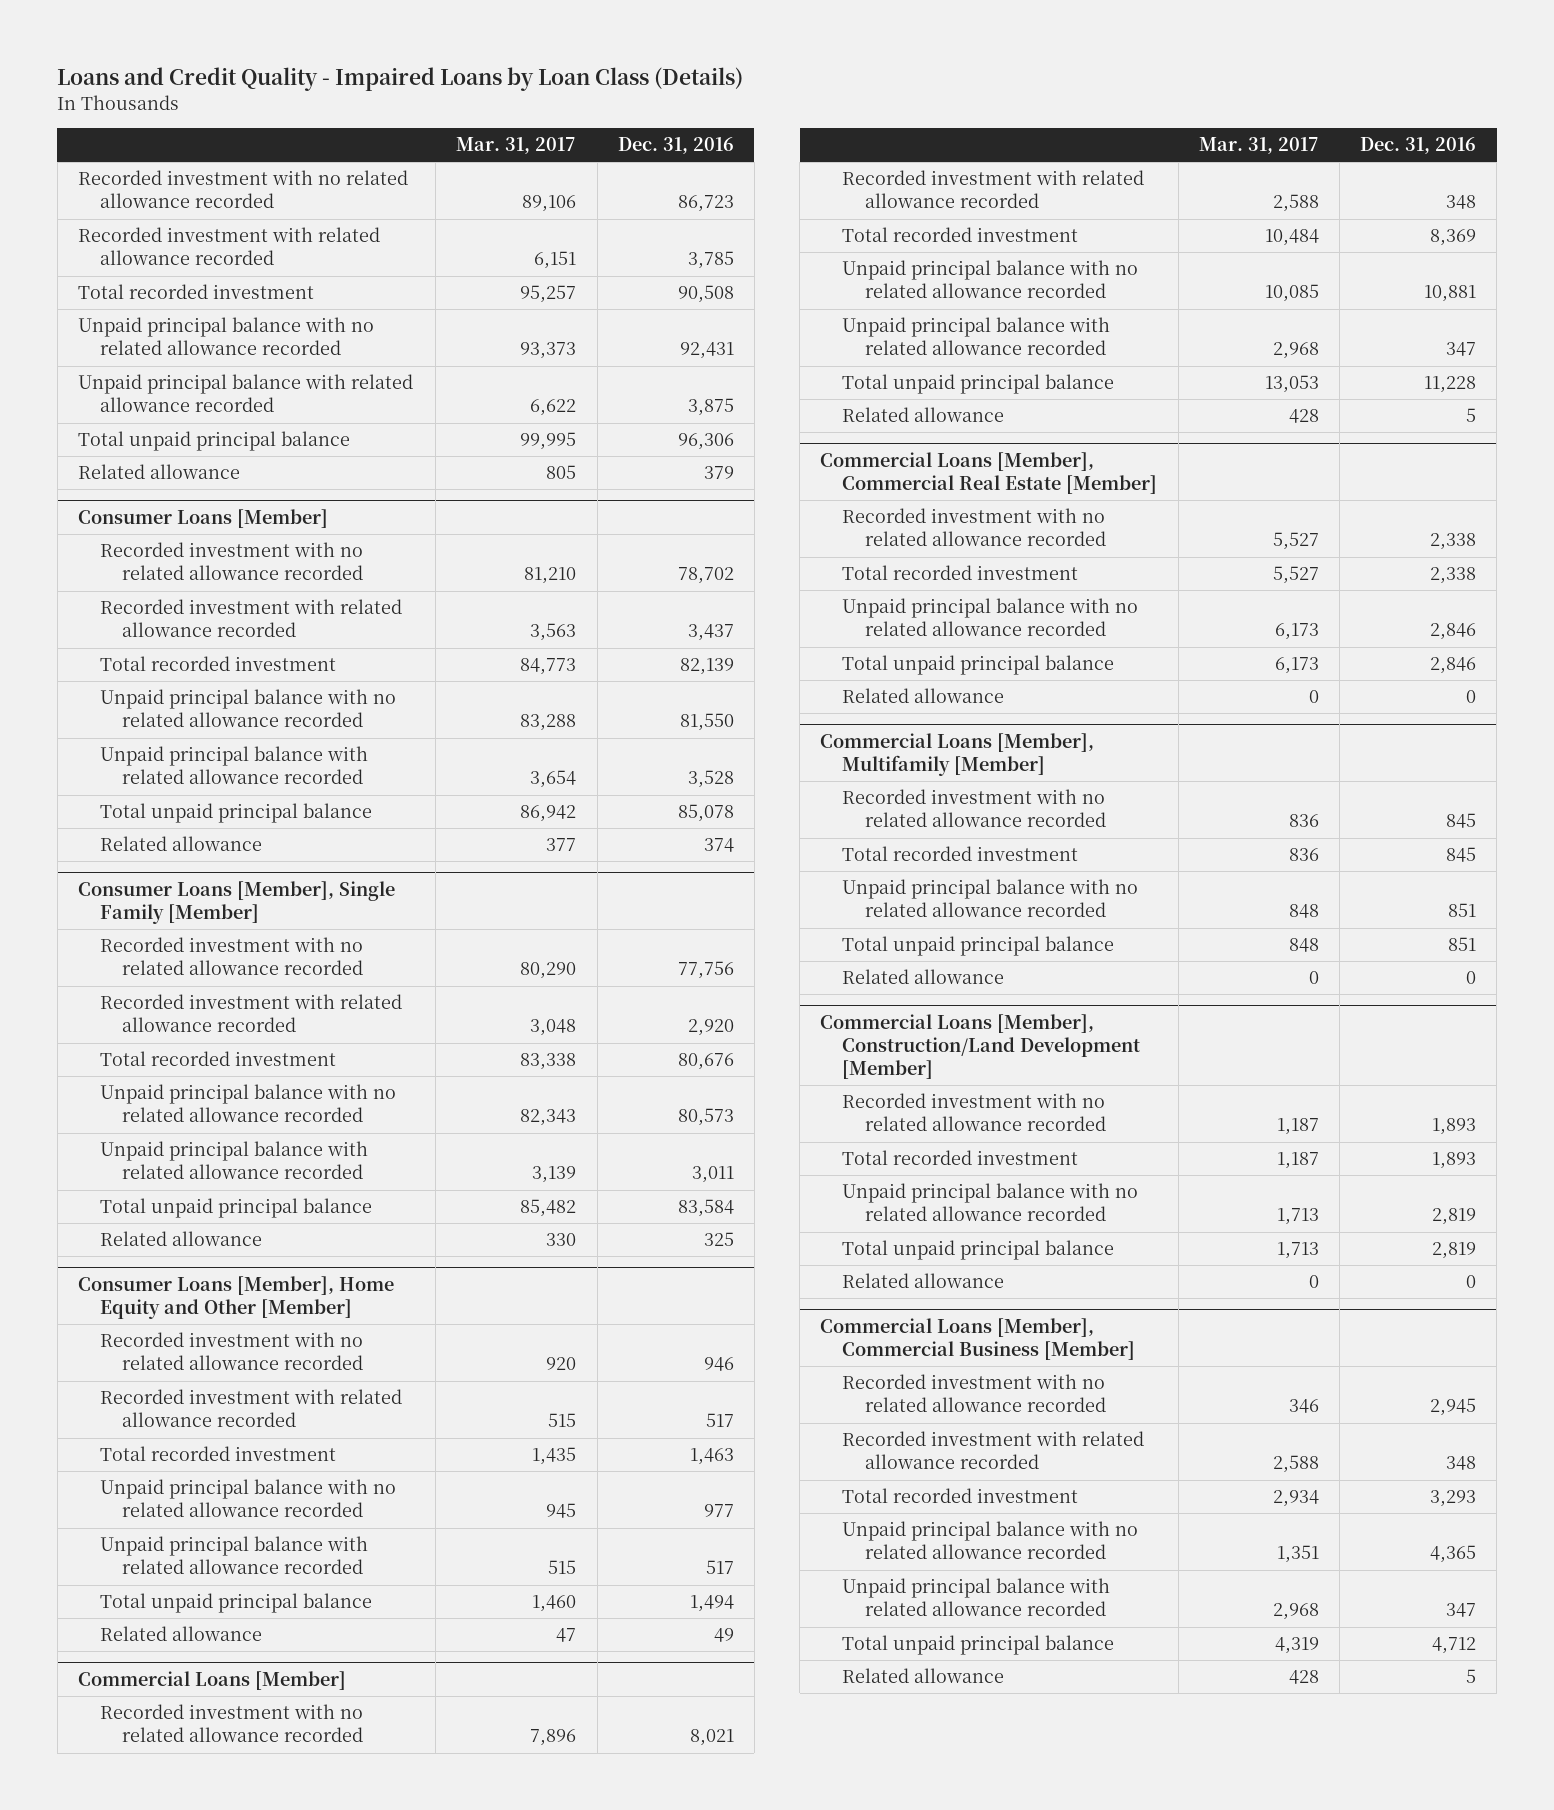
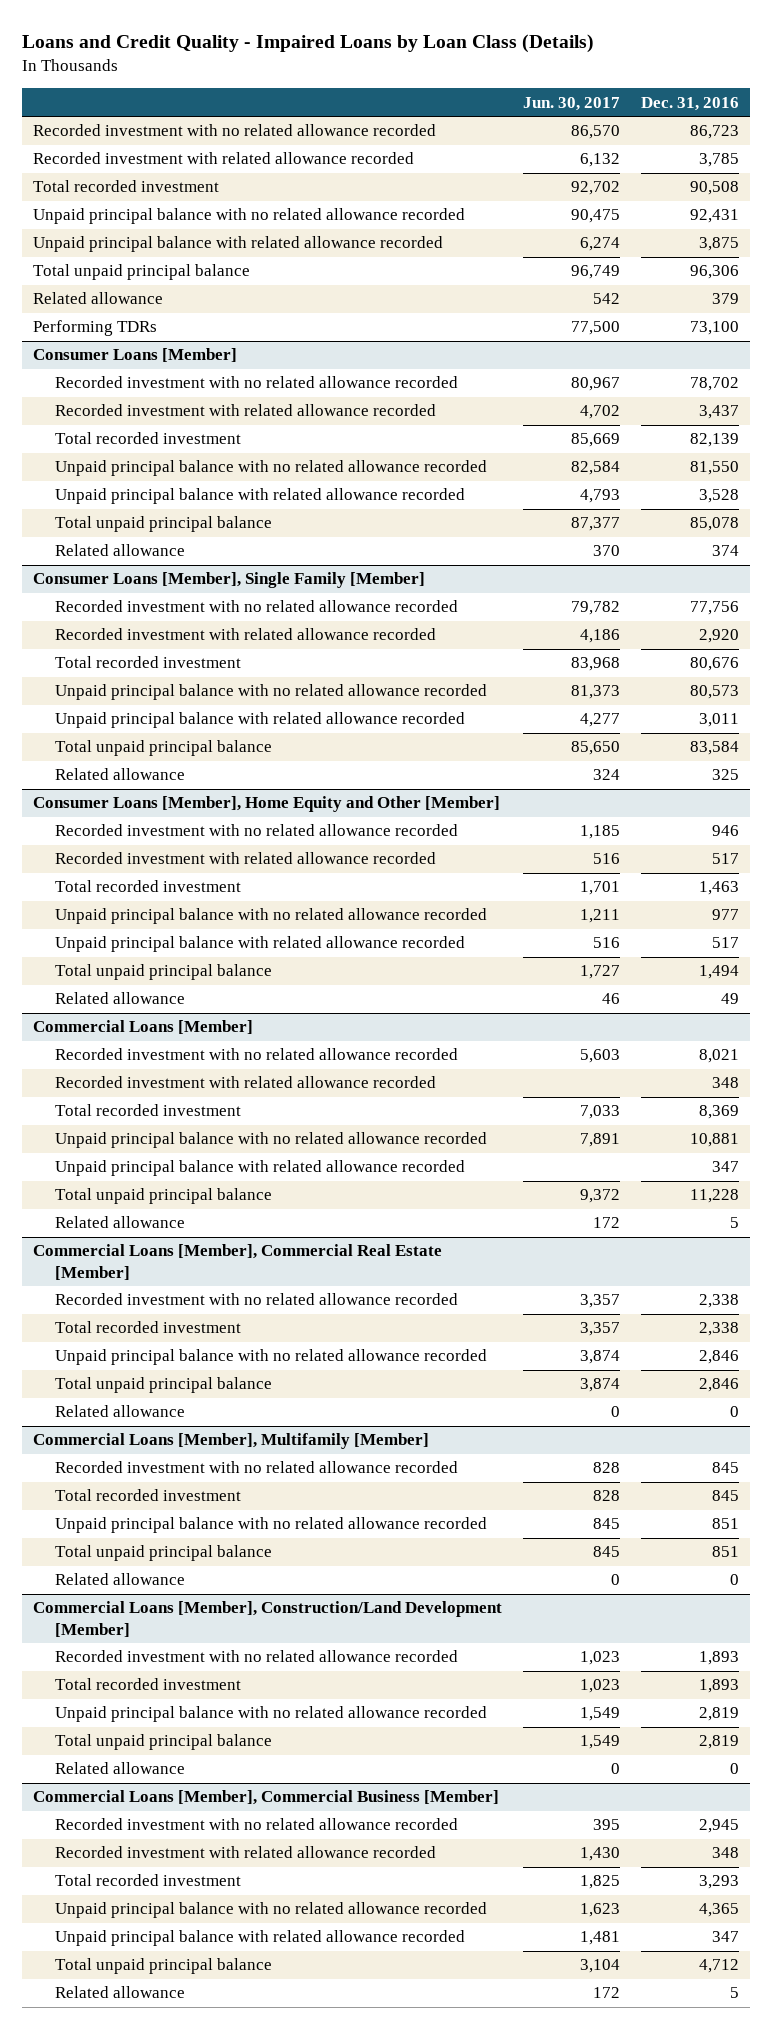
- | Mar. 31, 2017 | Dec. 31, 2016
+ | Jun. 30, 2017 | Dec. 31, 2016
+ Performing TDRs | 77,500 | 73,100

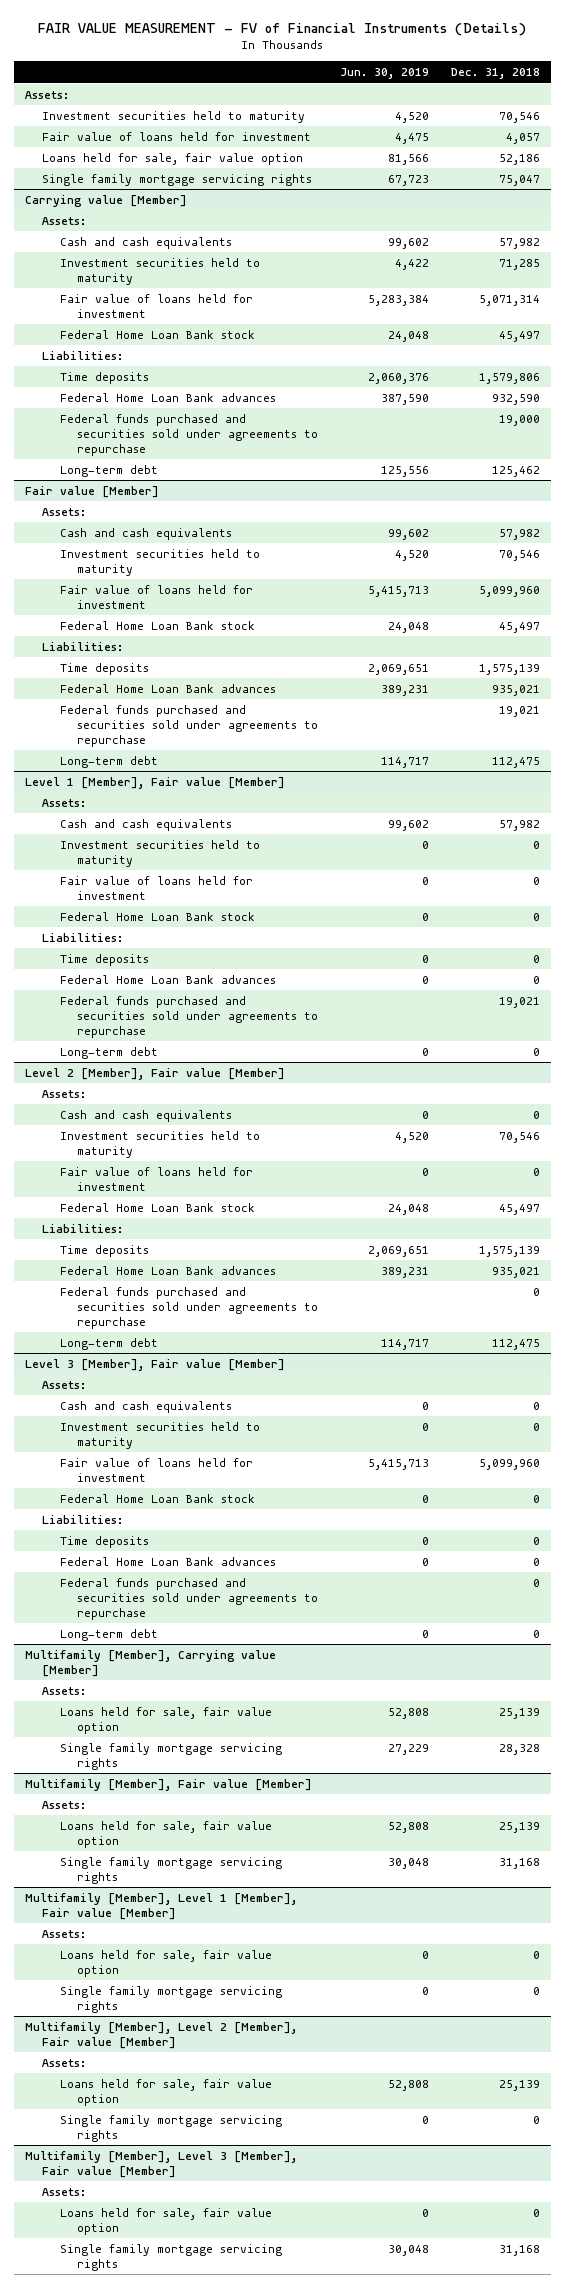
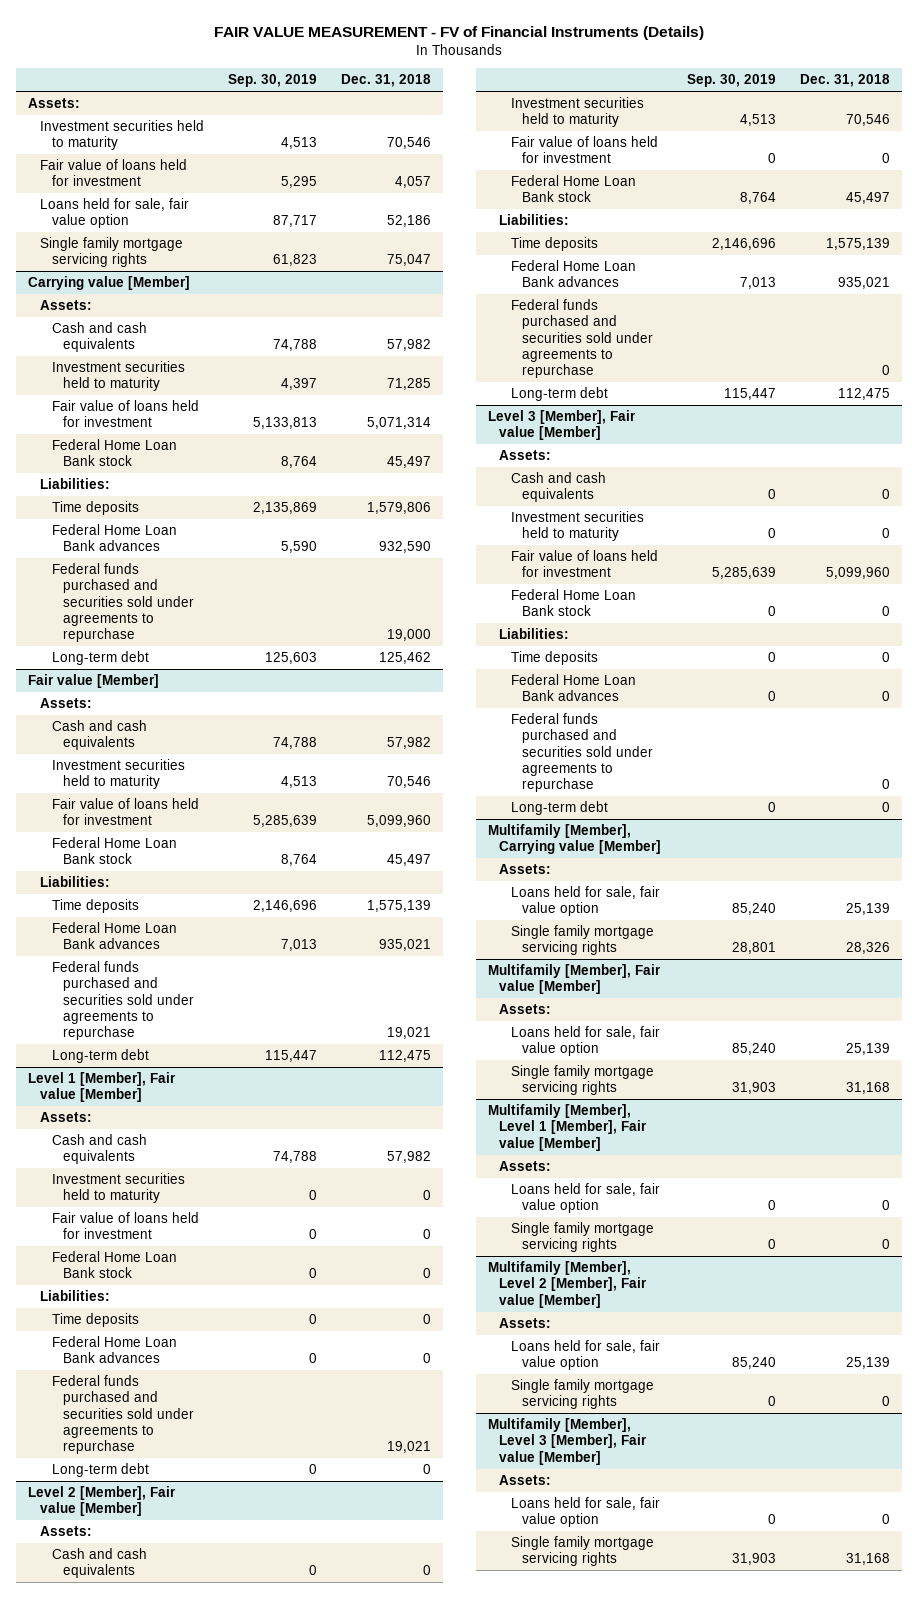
- | Jun. 30, 2019 | Dec. 31, 2018
+ | Sep. 30, 2019 | Dec. 31, 2018
@ Multifamily [Member], Carrying value [Member]
- Single family mortgage servicing rights | 27,229 | 28,328
+ Single family mortgage servicing rights | 28,801 | 28,326

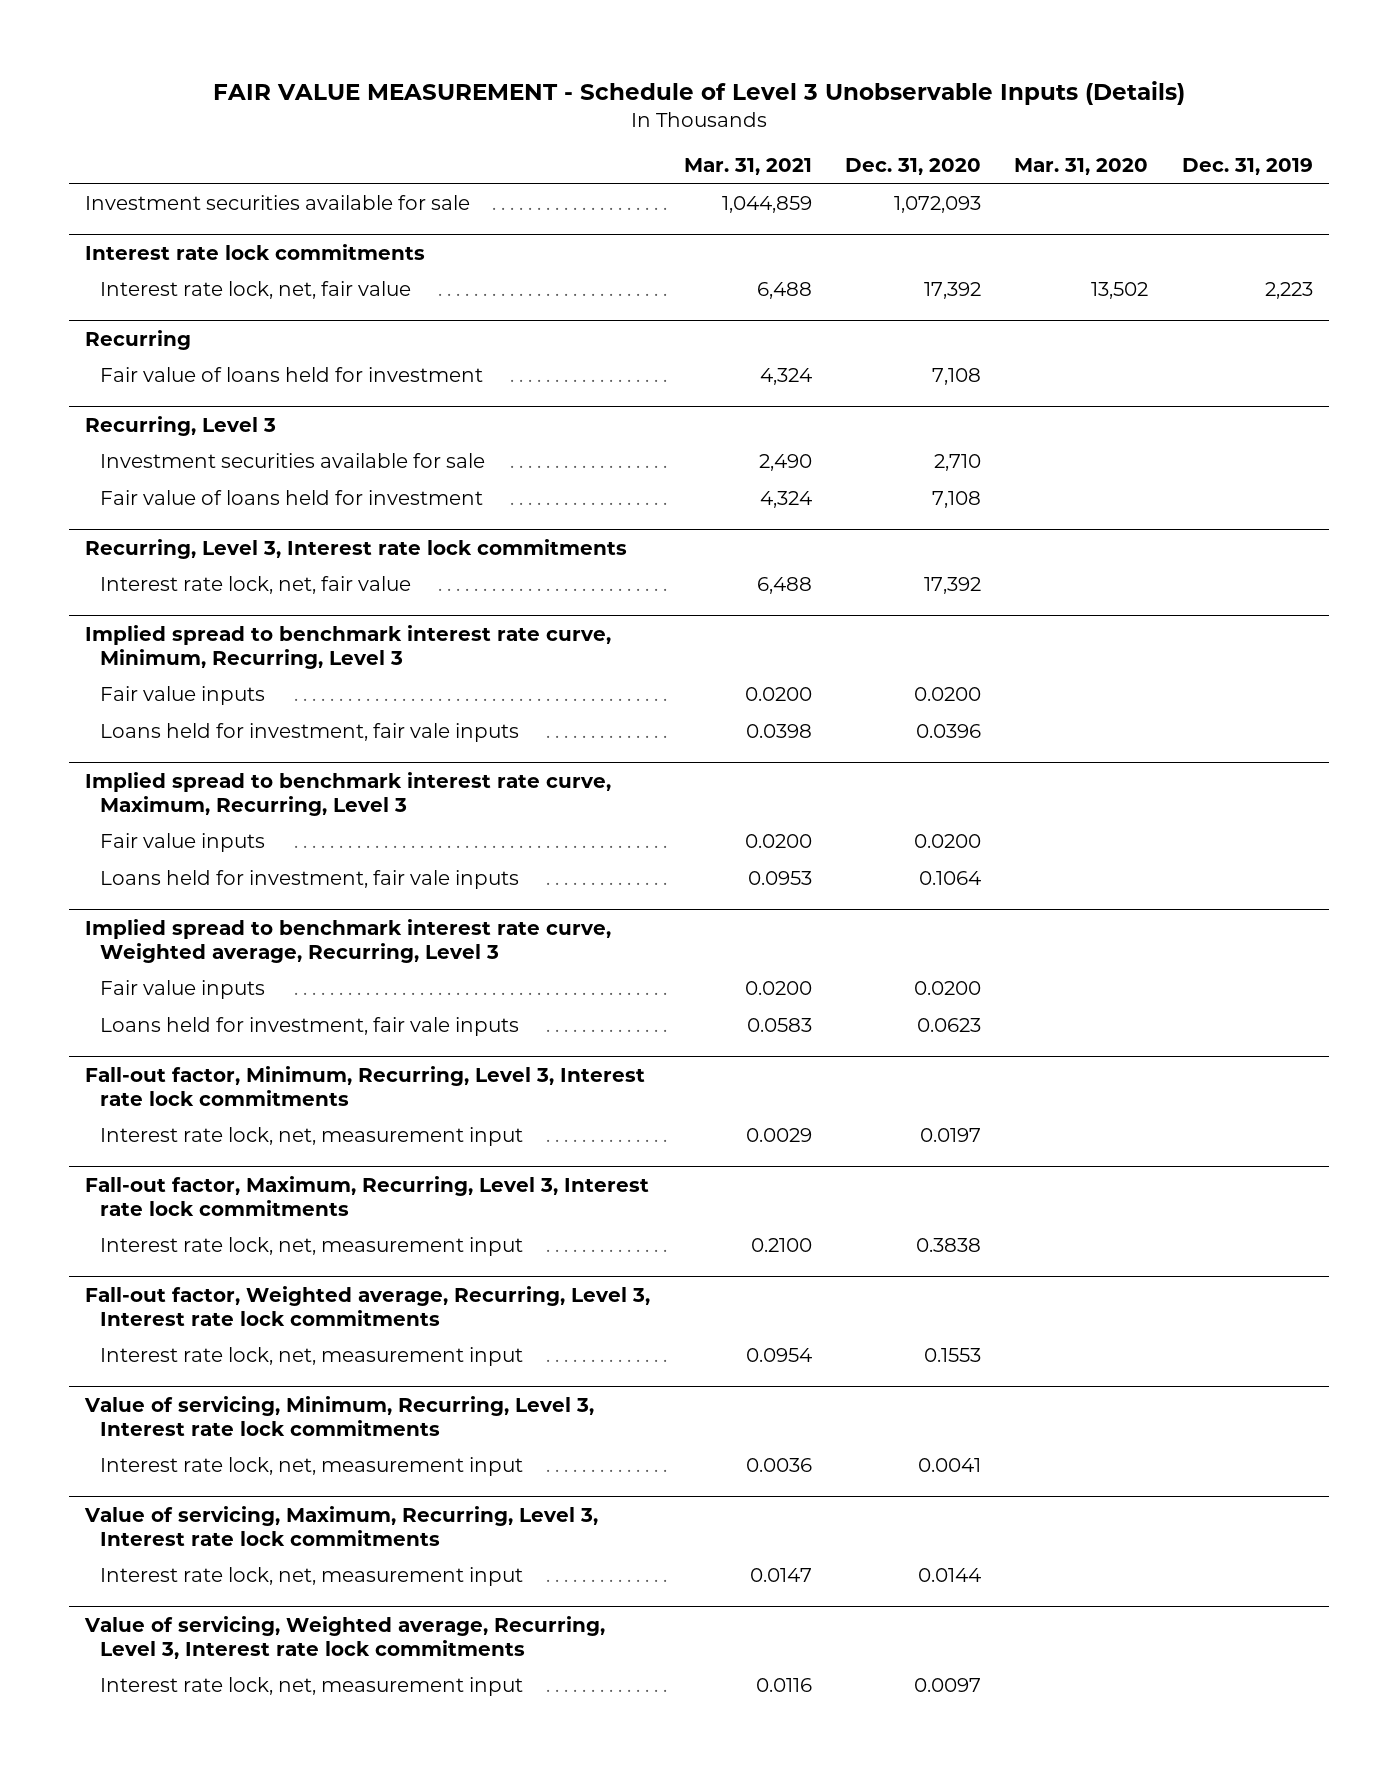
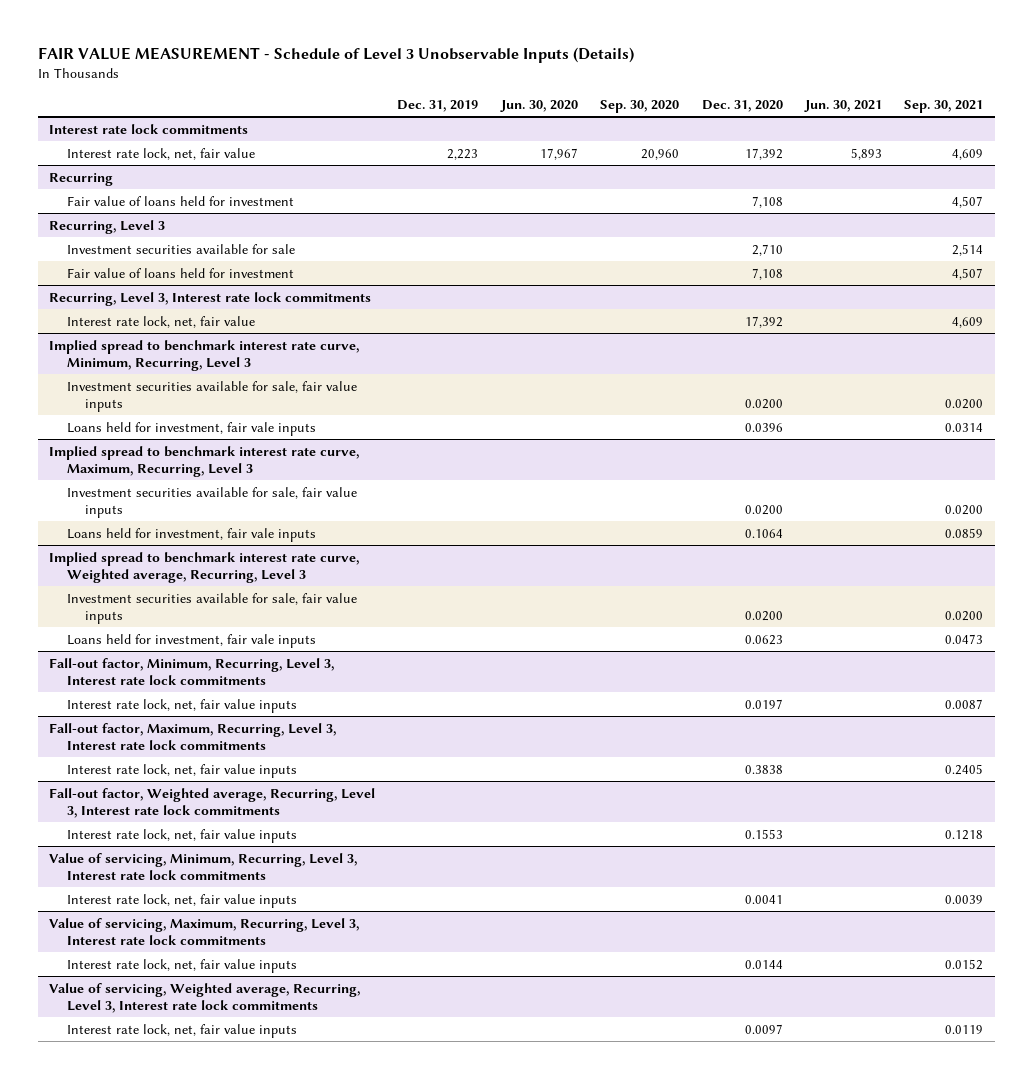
- | Mar. 31, 2021 | Dec. 31, 2020 | Mar. 31, 2020 | Dec. 31, 2019
+ | Dec. 31, 2019 | Jun. 30, 2020 | Sep. 30, 2020 | Dec. 31, 2020 | Jun. 30, 2021 | Sep. 30, 2021
- Investment securities available for sale | 1,044,859 | 1,072,093 | |
@ Implied spread to benchmark interest rate curve, Minimum, Recurring, Level 3
- Fair value inputs | 0.0200 | 0.0200 | |
+ Investment securities available for sale, fair value inputs | | | | 0.0200 | | 0.0200
@ Implied spread to benchmark interest rate curve, Maximum, Recurring, Level 3
- Fair value inputs | 0.0200 | 0.0200 | |
+ Investment securities available for sale, fair value inputs | | | | 0.0200 | | 0.0200
@ Implied spread to benchmark interest rate curve, Weighted average, Recurring, Level 3
- Fair value inputs | 0.0200 | 0.0200 | |
+ Investment securities available for sale, fair value inputs | | | | 0.0200 | | 0.0200
@ Fall-out factor, Minimum, Recurring, Level 3, Interest rate lock commitments
- Interest rate lock, net, measurement input | 0.0029 | 0.0197 | |
+ Interest rate lock, net, fair value inputs | | | | 0.0197 | | 0.0087
@ Fall-out factor, Maximum, Recurring, Level 3, Interest rate lock commitments
- Interest rate lock, net, measurement input | 0.2100 | 0.3838 | |
+ Interest rate lock, net, fair value inputs | | | | 0.3838 | | 0.2405
@ Fall-out factor, Weighted average, Recurring, Level 3, Interest rate lock commitments
- Interest rate lock, net, measurement input | 0.0954 | 0.1553 | |
+ Interest rate lock, net, fair value inputs | | | | 0.1553 | | 0.1218
@ Value of servicing, Minimum, Recurring, Level 3, Interest rate lock commitments
- Interest rate lock, net, measurement input | 0.0036 | 0.0041 | |
+ Interest rate lock, net, fair value inputs | | | | 0.0041 | | 0.0039
@ Value of servicing, Maximum, Recurring, Level 3, Interest rate lock commitments
- Interest rate lock, net, measurement input | 0.0147 | 0.0144 | |
+ Interest rate lock, net, fair value inputs | | | | 0.0144 | | 0.0152
@ Value of servicing, Weighted average, Recurring, Level 3, Interest rate lock commitments
- Interest rate lock, net, measurement input | 0.0116 | 0.0097 | |
+ Interest rate lock, net, fair value inputs | | | | 0.0097 | | 0.0119

